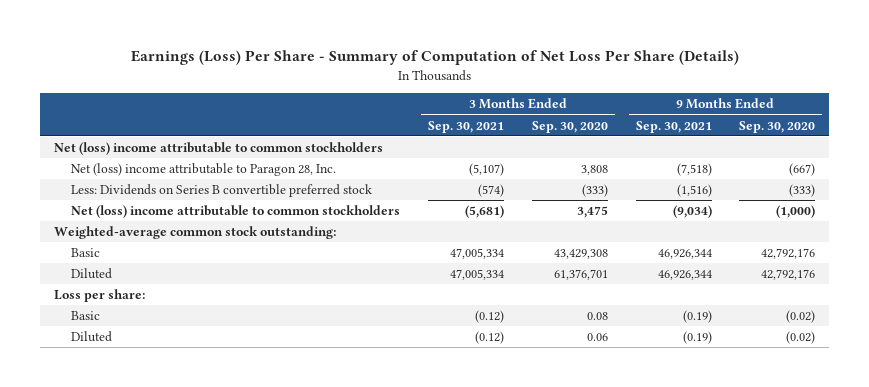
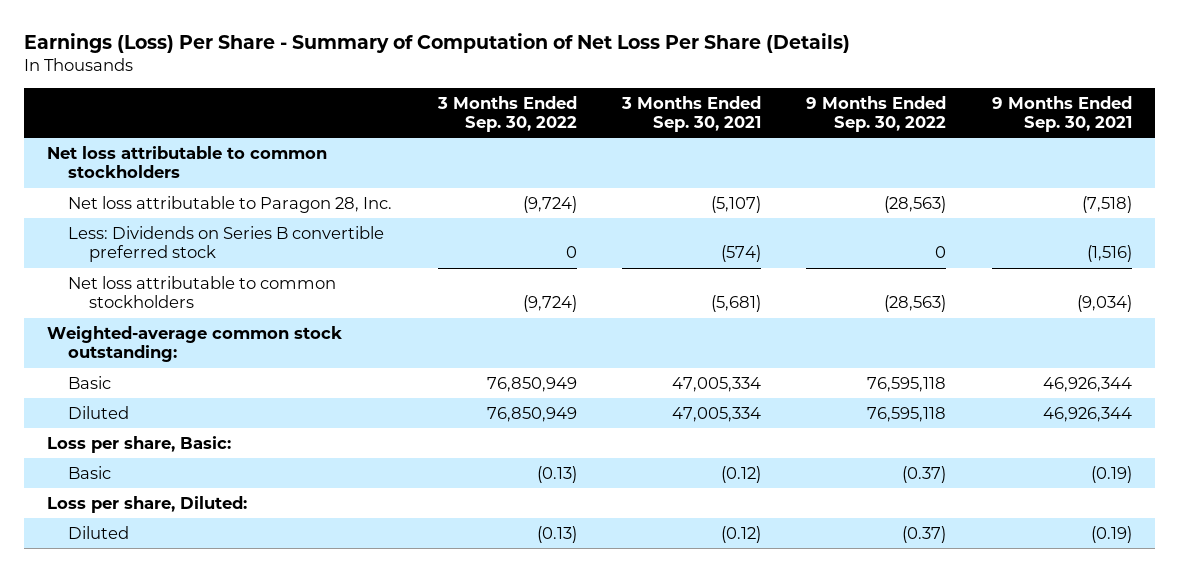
- | 3 Months Ended Sep. 30, 2021 | 3 Months Ended Sep. 30, 2020 | 9 Months Ended Sep. 30, 2021 | 9 Months Ended Sep. 30, 2020
+ | 3 Months Ended Sep. 30, 2022 | 3 Months Ended Sep. 30, 2021 | 9 Months Ended Sep. 30, 2022 | 9 Months Ended Sep. 30, 2021
- Net (loss) income attributable to common stockholders
- Net (loss) income attributable to Paragon 28, Inc. | (5,107) | 3,808 | (7,518) | (667)
+ Net loss attributable to common stockholders
+ Net loss attributable to Paragon 28, Inc. | (9,724) | (5,107) | (28,563) | (7,518)
- Net (loss) income attributable to common stockholders | (5,681) | 3,475 | (9,034) | (1,000)
+ Net loss attributable to common stockholders | (9,724) | (5,681) | (28,563) | (9,034)
- Loss per share:
+ Loss per share, Basic:
+ Loss per share, Diluted:

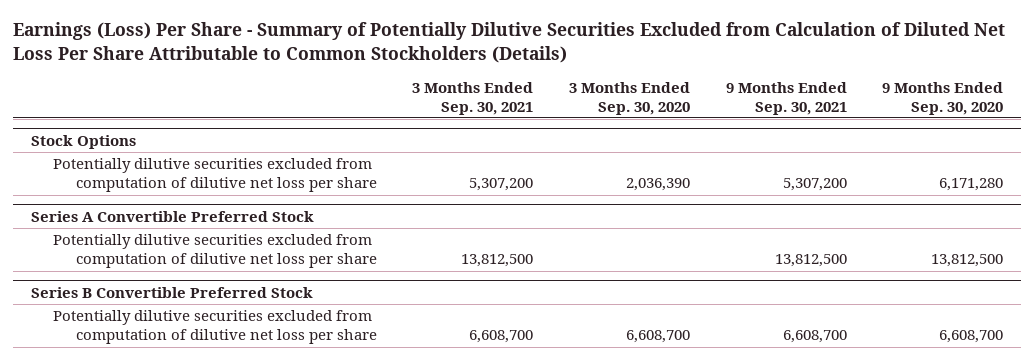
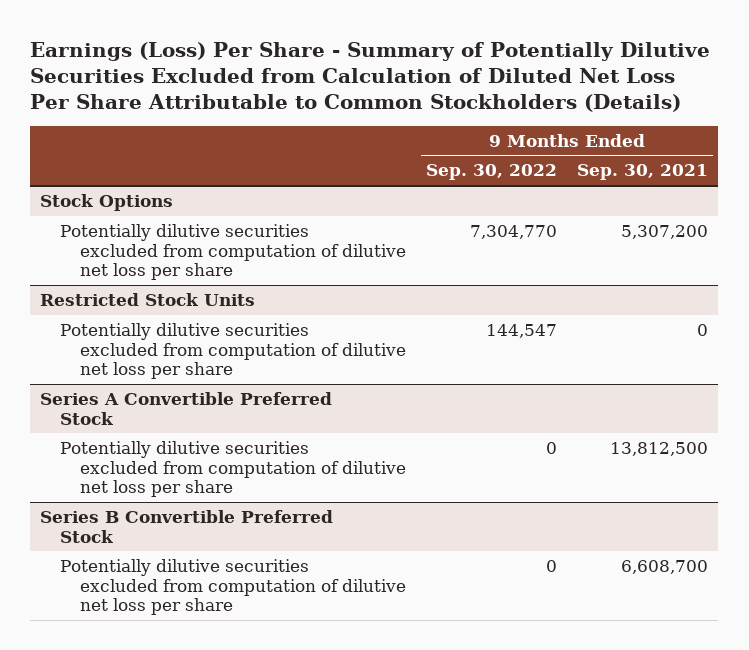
- | 3 Months Ended Sep. 30, 2021 | 3 Months Ended Sep. 30, 2020 | 9 Months Ended Sep. 30, 2021 | 9 Months Ended Sep. 30, 2020
+ | 9 Months Ended Sep. 30, 2022 | 9 Months Ended Sep. 30, 2021
+ Restricted Stock Units
+ Potentially dilutive securities excluded from computation of dilutive net loss per share | 144,547 | 0

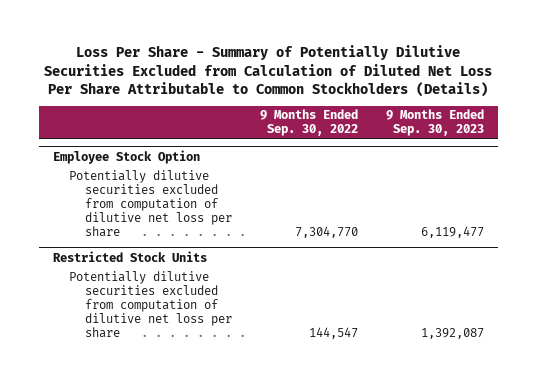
- Earnings (Loss) Per Share - Summary of Potentially Dilutive Securities Excluded from Calculation of Diluted Net Loss Per Share Attributable to Common Stockholders (Details)
+ Loss Per Share - Summary of Potentially Dilutive Securities Excluded from Calculation of Diluted Net Loss Per Share Attributable to Common Stockholders (Details)
- | 9 Months Ended Sep. 30, 2022 | 9 Months Ended Sep. 30, 2021
+ | 9 Months Ended Sep. 30, 2022 | 9 Months Ended Sep. 30, 2023
- Stock Options
+ Employee Stock Option
- Series A Convertible Preferred Stock
- Potentially dilutive securities excluded from computation of dilutive net loss per share | 0 | 13,812,500
- Series B Convertible Preferred Stock
- Potentially dilutive securities excluded from computation of dilutive net loss per share | 0 | 6,608,700

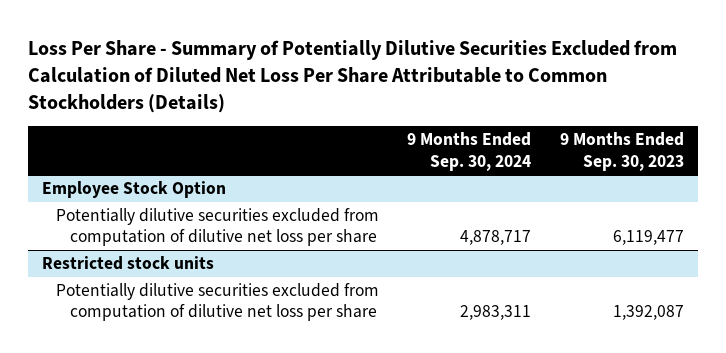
- | 9 Months Ended Sep. 30, 2022 | 9 Months Ended Sep. 30, 2023
+ | 9 Months Ended Sep. 30, 2024 | 9 Months Ended Sep. 30, 2023
- Restricted Stock Units
+ Restricted stock units

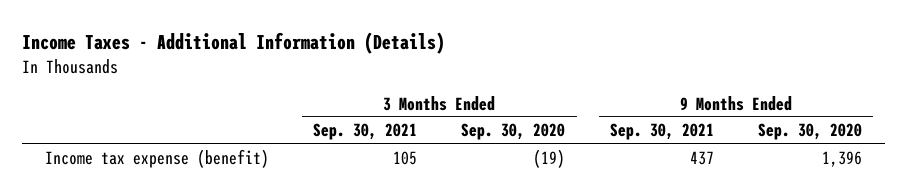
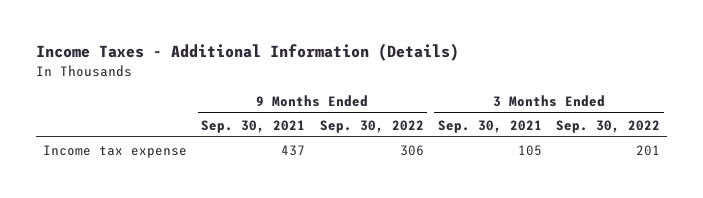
- | 3 Months Ended Sep. 30, 2021 | 3 Months Ended Sep. 30, 2020 | 9 Months Ended Sep. 30, 2021 | 9 Months Ended Sep. 30, 2020
+ | 9 Months Ended Sep. 30, 2021 | 9 Months Ended Sep. 30, 2022 | 3 Months Ended Sep. 30, 2021 | 3 Months Ended Sep. 30, 2022
- Income tax expense (benefit) | 105 | (19) | 437 | 1,396
+ Income tax expense | 437 | 306 | 105 | 201

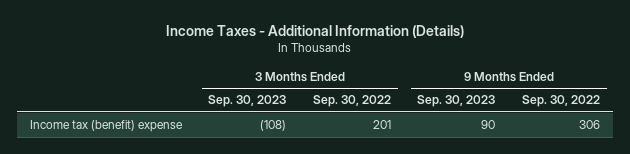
- | 9 Months Ended Sep. 30, 2021 | 9 Months Ended Sep. 30, 2022 | 3 Months Ended Sep. 30, 2021 | 3 Months Ended Sep. 30, 2022
+ | 3 Months Ended Sep. 30, 2023 | 3 Months Ended Sep. 30, 2022 | 9 Months Ended Sep. 30, 2023 | 9 Months Ended Sep. 30, 2022
- Income tax expense | 437 | 306 | 105 | 201
+ Income tax (benefit) expense | (108) | 201 | 90 | 306

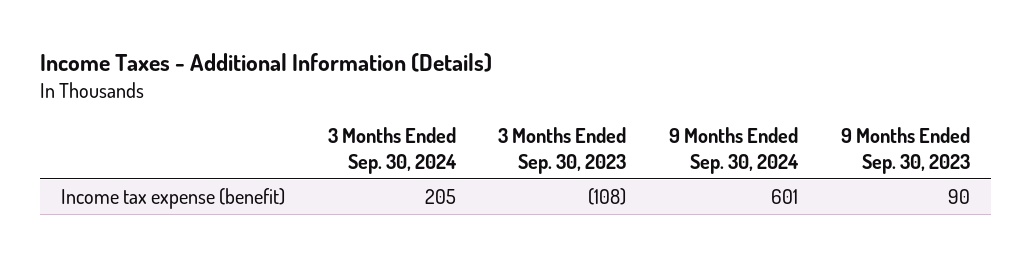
- | 3 Months Ended Sep. 30, 2023 | 3 Months Ended Sep. 30, 2022 | 9 Months Ended Sep. 30, 2023 | 9 Months Ended Sep. 30, 2022
+ | 3 Months Ended Sep. 30, 2024 | 3 Months Ended Sep. 30, 2023 | 9 Months Ended Sep. 30, 2024 | 9 Months Ended Sep. 30, 2023
- Income tax (benefit) expense | (108) | 201 | 90 | 306
+ Income tax expense (benefit) | 205 | (108) | 601 | 90

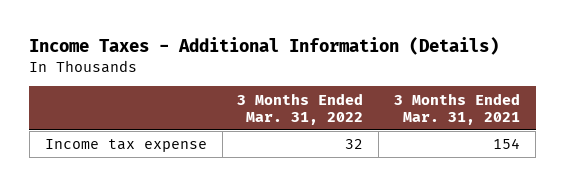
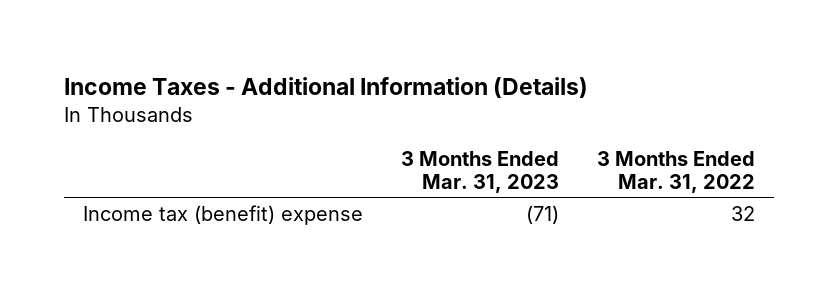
- | 3 Months Ended Mar. 31, 2022 | 3 Months Ended Mar. 31, 2021
+ | 3 Months Ended Mar. 31, 2023 | 3 Months Ended Mar. 31, 2022
- Income tax expense | 32 | 154
+ Income tax (benefit) expense | (71) | 32

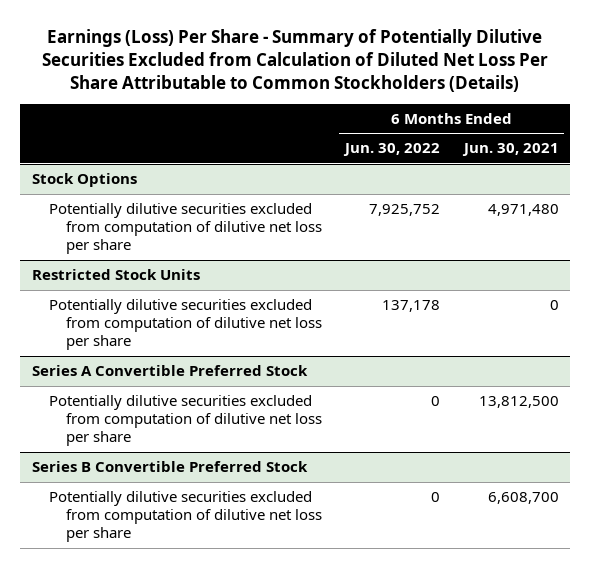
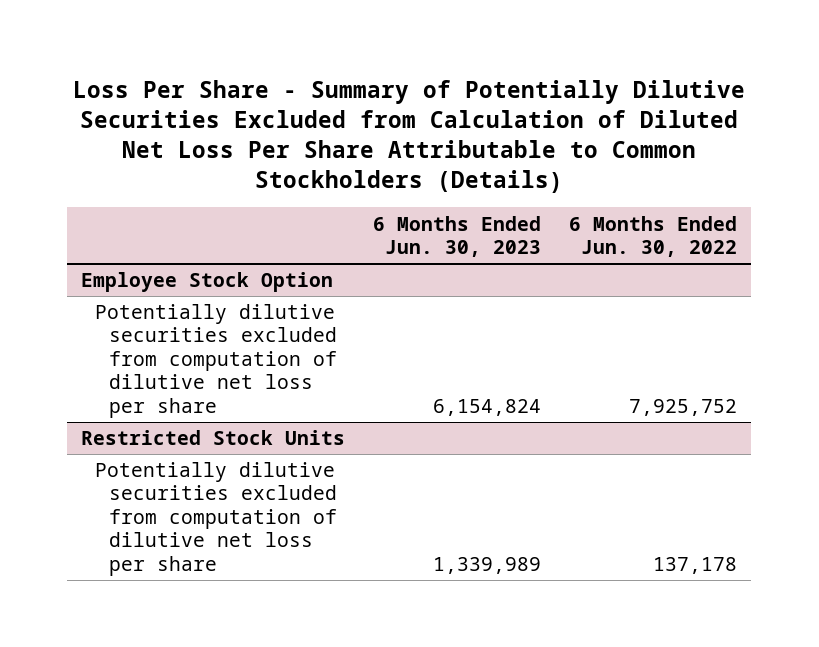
- Earnings (Loss) Per Share - Summary of Potentially Dilutive Securities Excluded from Calculation of Diluted Net Loss Per Share Attributable to Common Stockholders (Details)
+ Loss Per Share - Summary of Potentially Dilutive Securities Excluded from Calculation of Diluted Net Loss Per Share Attributable to Common Stockholders (Details)
- | 6 Months Ended Jun. 30, 2022 | 6 Months Ended Jun. 30, 2021
+ | 6 Months Ended Jun. 30, 2023 | 6 Months Ended Jun. 30, 2022
- Stock Options
+ Employee Stock Option
- Series A Convertible Preferred Stock
- Potentially dilutive securities excluded from computation of dilutive net loss per share | 0 | 13,812,500
- Series B Convertible Preferred Stock
- Potentially dilutive securities excluded from computation of dilutive net loss per share | 0 | 6,608,700

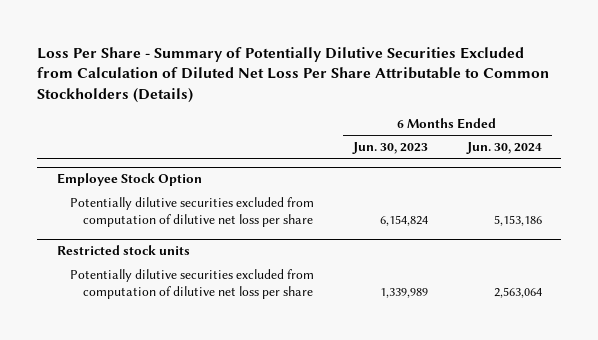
- | 6 Months Ended Jun. 30, 2023 | 6 Months Ended Jun. 30, 2022
+ | 6 Months Ended Jun. 30, 2023 | 6 Months Ended Jun. 30, 2024
- Restricted Stock Units
+ Restricted stock units

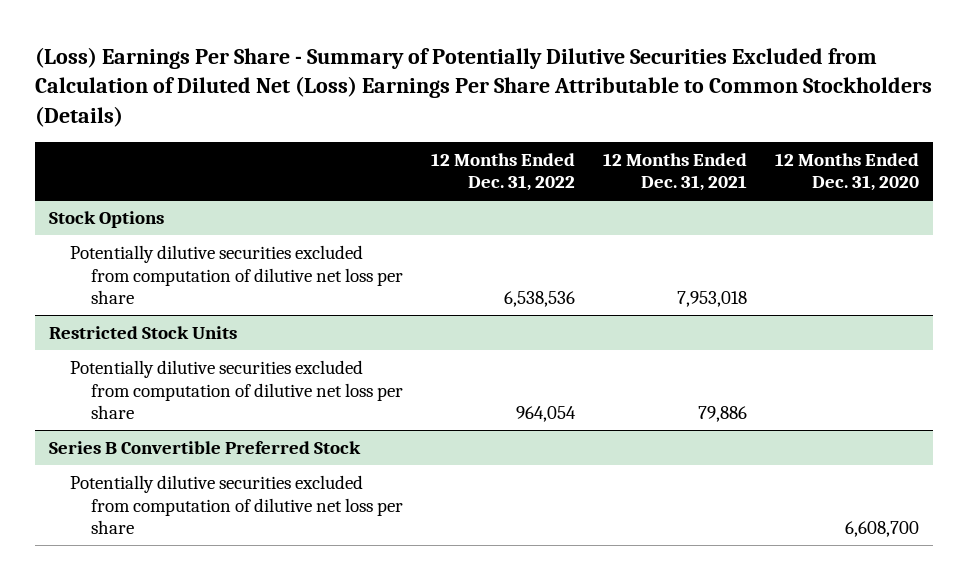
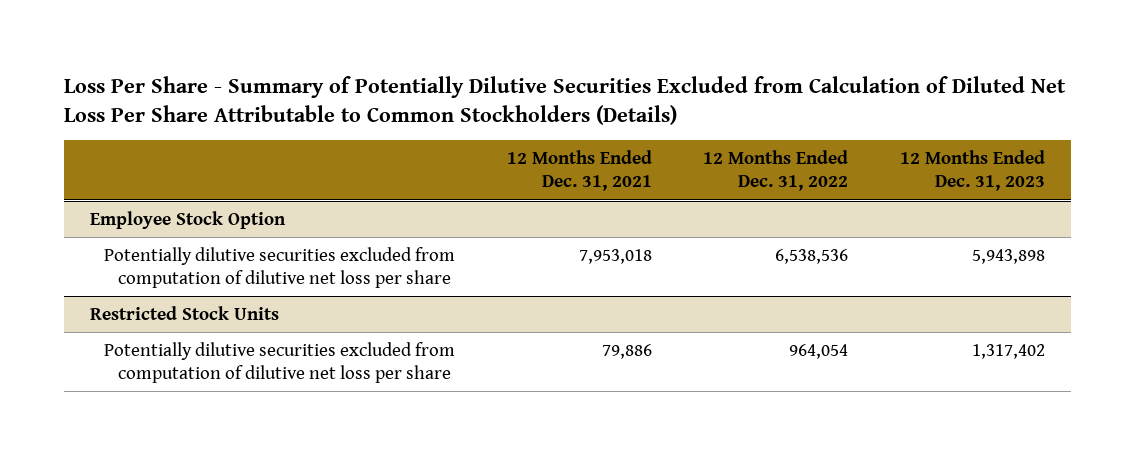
- (Loss) Earnings Per Share - Summary of Potentially Dilutive Securities Excluded from Calculation of Diluted Net (Loss) Earnings Per Share Attributable to Common Stockholders (Details)
+ Loss Per Share - Summary of Potentially Dilutive Securities Excluded from Calculation of Diluted Net Loss Per Share Attributable to Common Stockholders (Details)
- | 12 Months Ended Dec. 31, 2022 | 12 Months Ended Dec. 31, 2021 | 12 Months Ended Dec. 31, 2020
+ | 12 Months Ended Dec. 31, 2021 | 12 Months Ended Dec. 31, 2022 | 12 Months Ended Dec. 31, 2023
- Stock Options
+ Employee Stock Option
- Series B Convertible Preferred Stock
- Potentially dilutive securities excluded from computation of dilutive net loss per share | | | 6,608,700

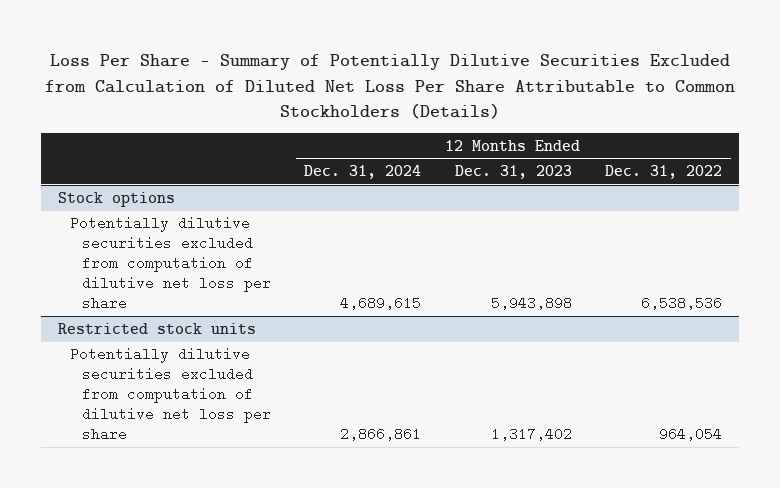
- | 12 Months Ended Dec. 31, 2021 | 12 Months Ended Dec. 31, 2022 | 12 Months Ended Dec. 31, 2023
+ | 12 Months Ended Dec. 31, 2024 | 12 Months Ended Dec. 31, 2023 | 12 Months Ended Dec. 31, 2022
- Employee Stock Option
+ Stock options
- Restricted Stock Units
+ Restricted stock units

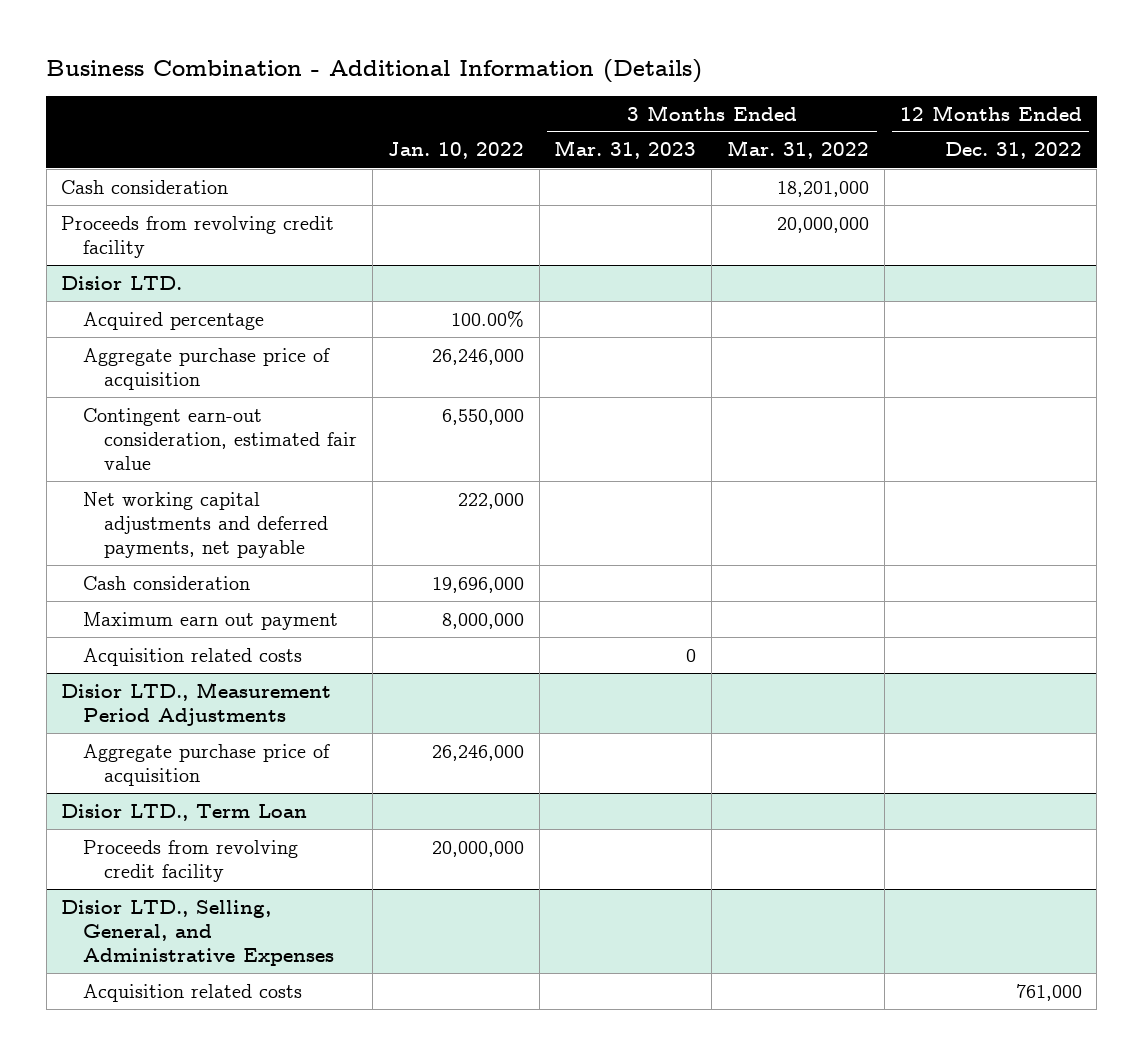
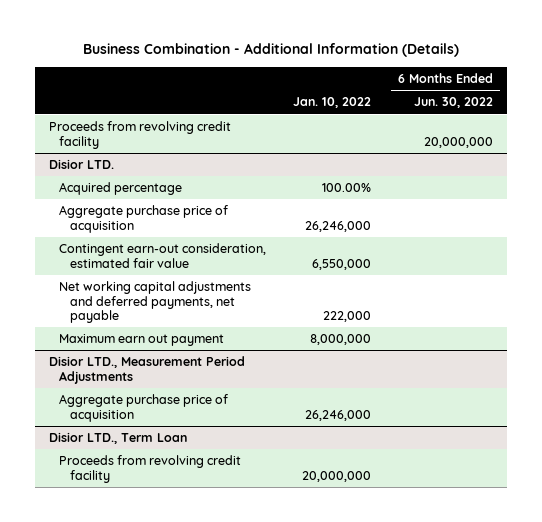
- | Jan. 10, 2022 | 3 Months Ended Mar. 31, 2023 | 3 Months Ended Mar. 31, 2022 | 12 Months Ended Dec. 31, 2022
+ | Jan. 10, 2022 | 6 Months Ended Jun. 30, 2022
- Cash consideration | | | 18,201,000 |
@ Disior LTD.
- Cash consideration | 19,696,000 | | |
- Acquisition related costs | | 0 | |
- Disior LTD., Selling, General, and Administrative Expenses
- Acquisition related costs | | | | 761,000

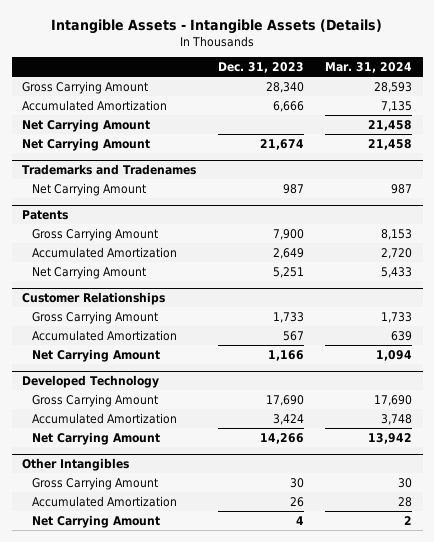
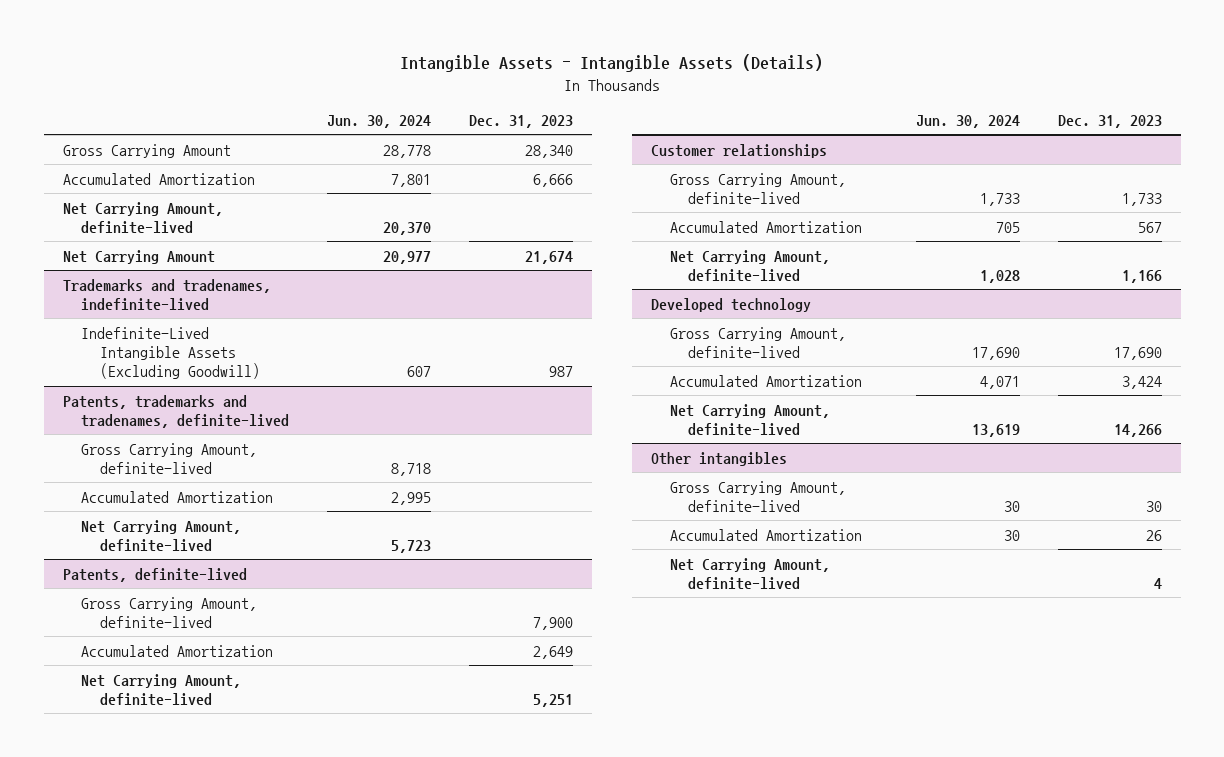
- | Dec. 31, 2023 | Mar. 31, 2024
+ | Jun. 30, 2024 | Dec. 31, 2023
- Net Carrying Amount | | 21,458
+ Net Carrying Amount, definite-lived | 20,370 |
- Trademarks and Tradenames
- Net Carrying Amount | 987 | 987
- Patents
- Gross Carrying Amount | 7,900 | 8,153
+ Trademarks and tradenames, indefinite-lived
+ Indefinite-Lived Intangible Assets (Excluding Goodwill) | 607 | 987
+ Patents, trademarks and tradenames, definite-lived
+ Gross Carrying Amount, definite-lived | 8,718 |
+ Accumulated Amortization | 2,995 |
+ Net Carrying Amount, definite-lived | 5,723 |
+ Patents, definite-lived
+ Gross Carrying Amount, definite-lived | | 7,900
- Net Carrying Amount | 5,251 | 5,433
- Customer Relationships
- Gross Carrying Amount | 1,733 | 1,733
+ Net Carrying Amount, definite-lived | | 5,251
+ Customer relationships
+ Gross Carrying Amount, definite-lived | 1,733 | 1,733
- Net Carrying Amount | 1,166 | 1,094
- Developed Technology
- Gross Carrying Amount | 17,690 | 17,690
+ Net Carrying Amount, definite-lived | 1,028 | 1,166
+ Developed technology
+ Gross Carrying Amount, definite-lived | 17,690 | 17,690
- Net Carrying Amount | 14,266 | 13,942
- Other Intangibles
- Gross Carrying Amount | 30 | 30
+ Net Carrying Amount, definite-lived | 13,619 | 14,266
+ Other intangibles
+ Gross Carrying Amount, definite-lived | 30 | 30
- Net Carrying Amount | 4 | 2
+ Net Carrying Amount, definite-lived | | 4

